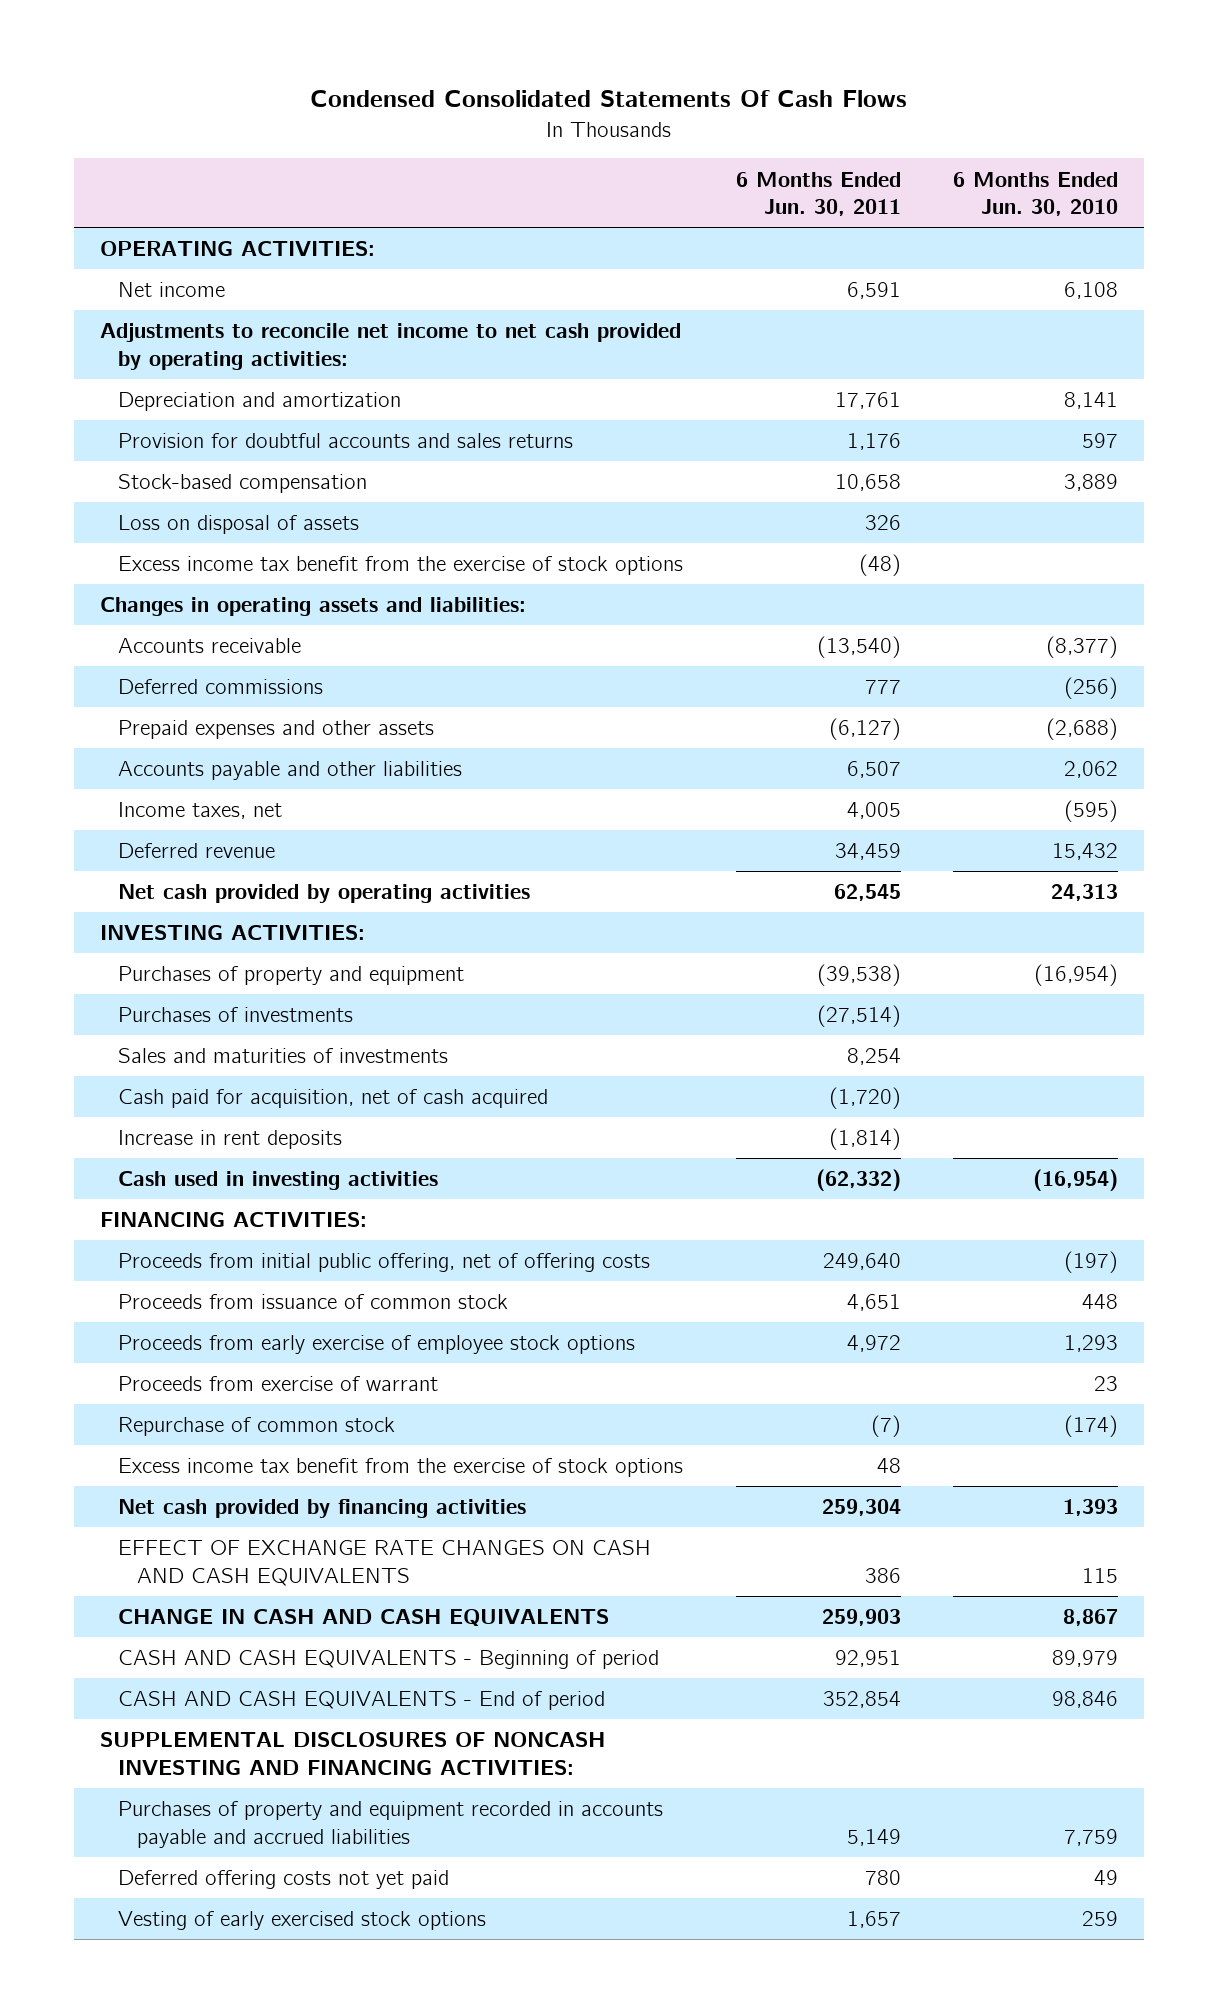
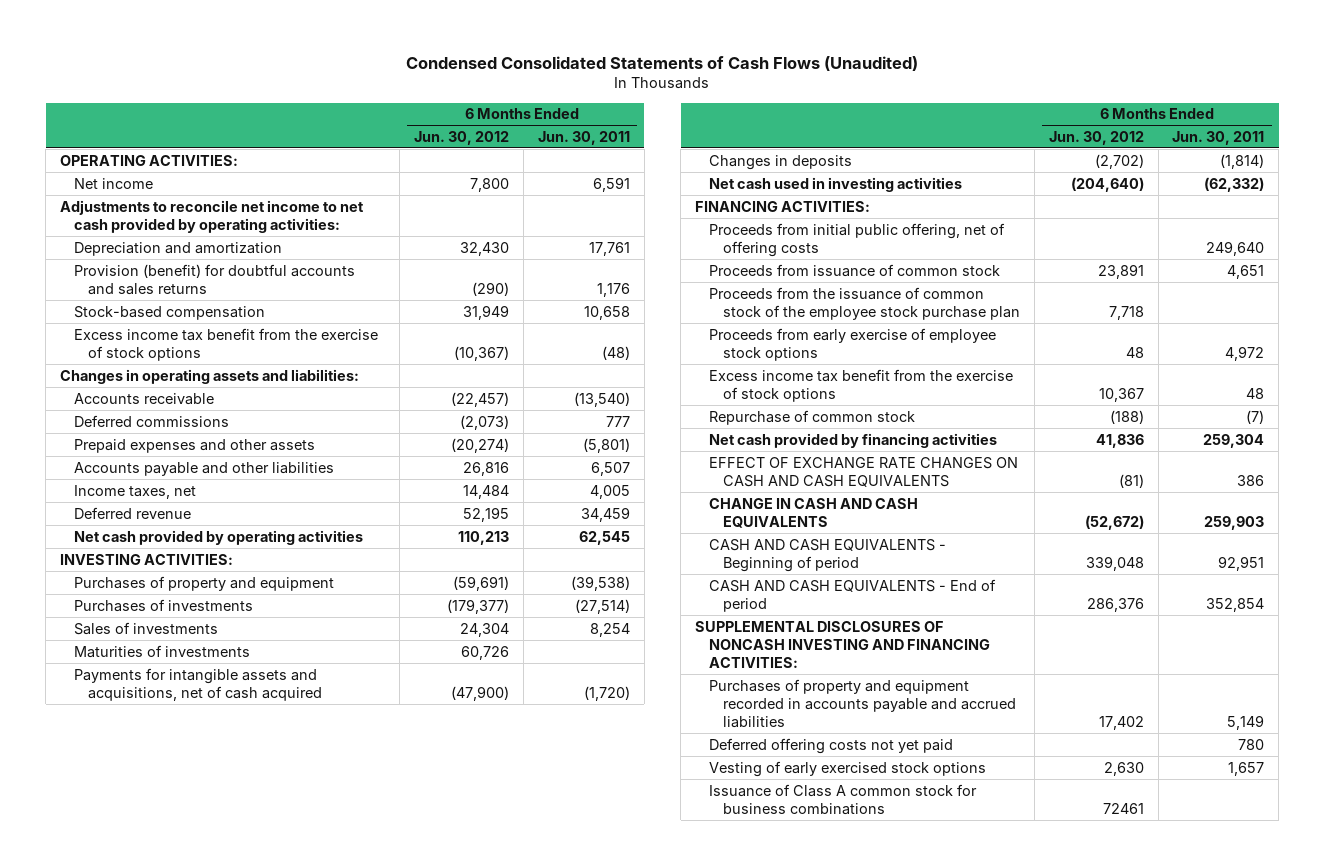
- Condensed Consolidated Statements Of Cash Flows
+ Condensed Consolidated Statements of Cash Flows (Unaudited)
- | 6 Months Ended Jun. 30, 2011 | 6 Months Ended Jun. 30, 2010
+ | 6 Months Ended Jun. 30, 2012 | 6 Months Ended Jun. 30, 2011
- Provision for doubtful accounts and sales returns | 1,176 | 597
+ Provision (benefit) for doubtful accounts and sales returns | (290) | 1,176
- Loss on disposal of assets | 326 |
- Prepaid expenses and other assets | (6,127) | (2,688)
+ Prepaid expenses and other assets | (20,274) | (5,801)
- Sales and maturities of investments | 8,254 |
- Cash paid for acquisition, net of cash acquired | (1,720) |
- Increase in rent deposits | (1,814) |
- Cash used in investing activities | (62,332) | (16,954)
+ Sales of investments | 24,304 | 8,254
+ Maturities of investments | 60,726 |
+ Payments for intangible assets and acquisitions, net of cash acquired | (47,900) | (1,720)
+ Changes in deposits | (2,702) | (1,814)
+ Net cash used in investing activities | (204,640) | (62,332)
+ Proceeds from the issuance of common stock of the employee stock purchase plan | 7,718 |
- Proceeds from exercise of warrant | | 23
moved down: Repurchase of common stock | (188) | (7)
+ Issuance of Class A common stock for business combinations | 72461 |

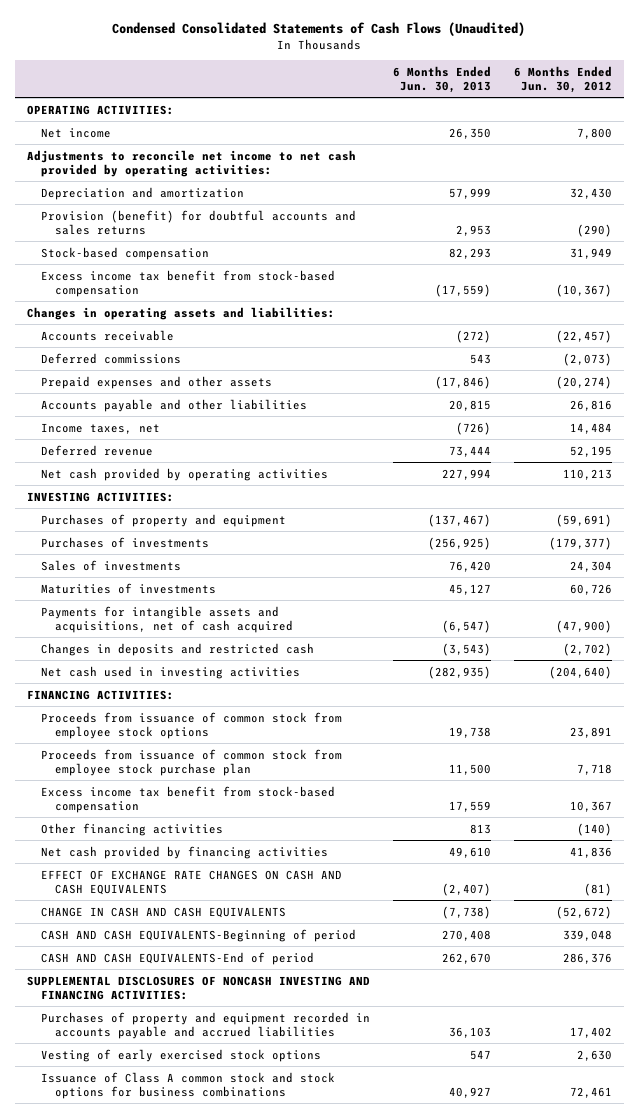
- | 6 Months Ended Jun. 30, 2012 | 6 Months Ended Jun. 30, 2011
+ | 6 Months Ended Jun. 30, 2013 | 6 Months Ended Jun. 30, 2012
- Excess income tax benefit from the exercise of stock options | (10,367) | (48)
+ Excess income tax benefit from stock-based compensation | (17,559) | (10,367)
- Changes in deposits | (2,702) | (1,814)
+ Changes in deposits and restricted cash | (3,543) | (2,702)
- Proceeds from initial public offering, net of offering costs | | 249,640
- Proceeds from issuance of common stock | 23,891 | 4,651
- Proceeds from the issuance of common stock of the employee stock purchase plan | 7,718 |
- Proceeds from early exercise of employee stock options | 48 | 4,972
- Excess income tax benefit from the exercise of stock options | 10,367 | 48
- Repurchase of common stock | (188) | (7)
+ Proceeds from issuance of common stock from employee stock options | 19,738 | 23,891
+ Proceeds from issuance of common stock from employee stock purchase plan | 11,500 | 7,718
+ Excess income tax benefit from stock-based compensation | 17,559 | 10,367
+ Other financing activities | 813 | (140)
- CASH AND CASH EQUIVALENTS - Beginning of period | 339,048 | 92,951
- CASH AND CASH EQUIVALENTS - End of period | 286,376 | 352,854
+ CASH AND CASH EQUIVALENTS-Beginning of period | 270,408 | 339,048
+ CASH AND CASH EQUIVALENTS-End of period | 262,670 | 286,376
- Deferred offering costs not yet paid | | 780
- Issuance of Class A common stock for business combinations | 72461 |
+ Issuance of Class A common stock and stock options for business combinations | 40,927 | 72,461

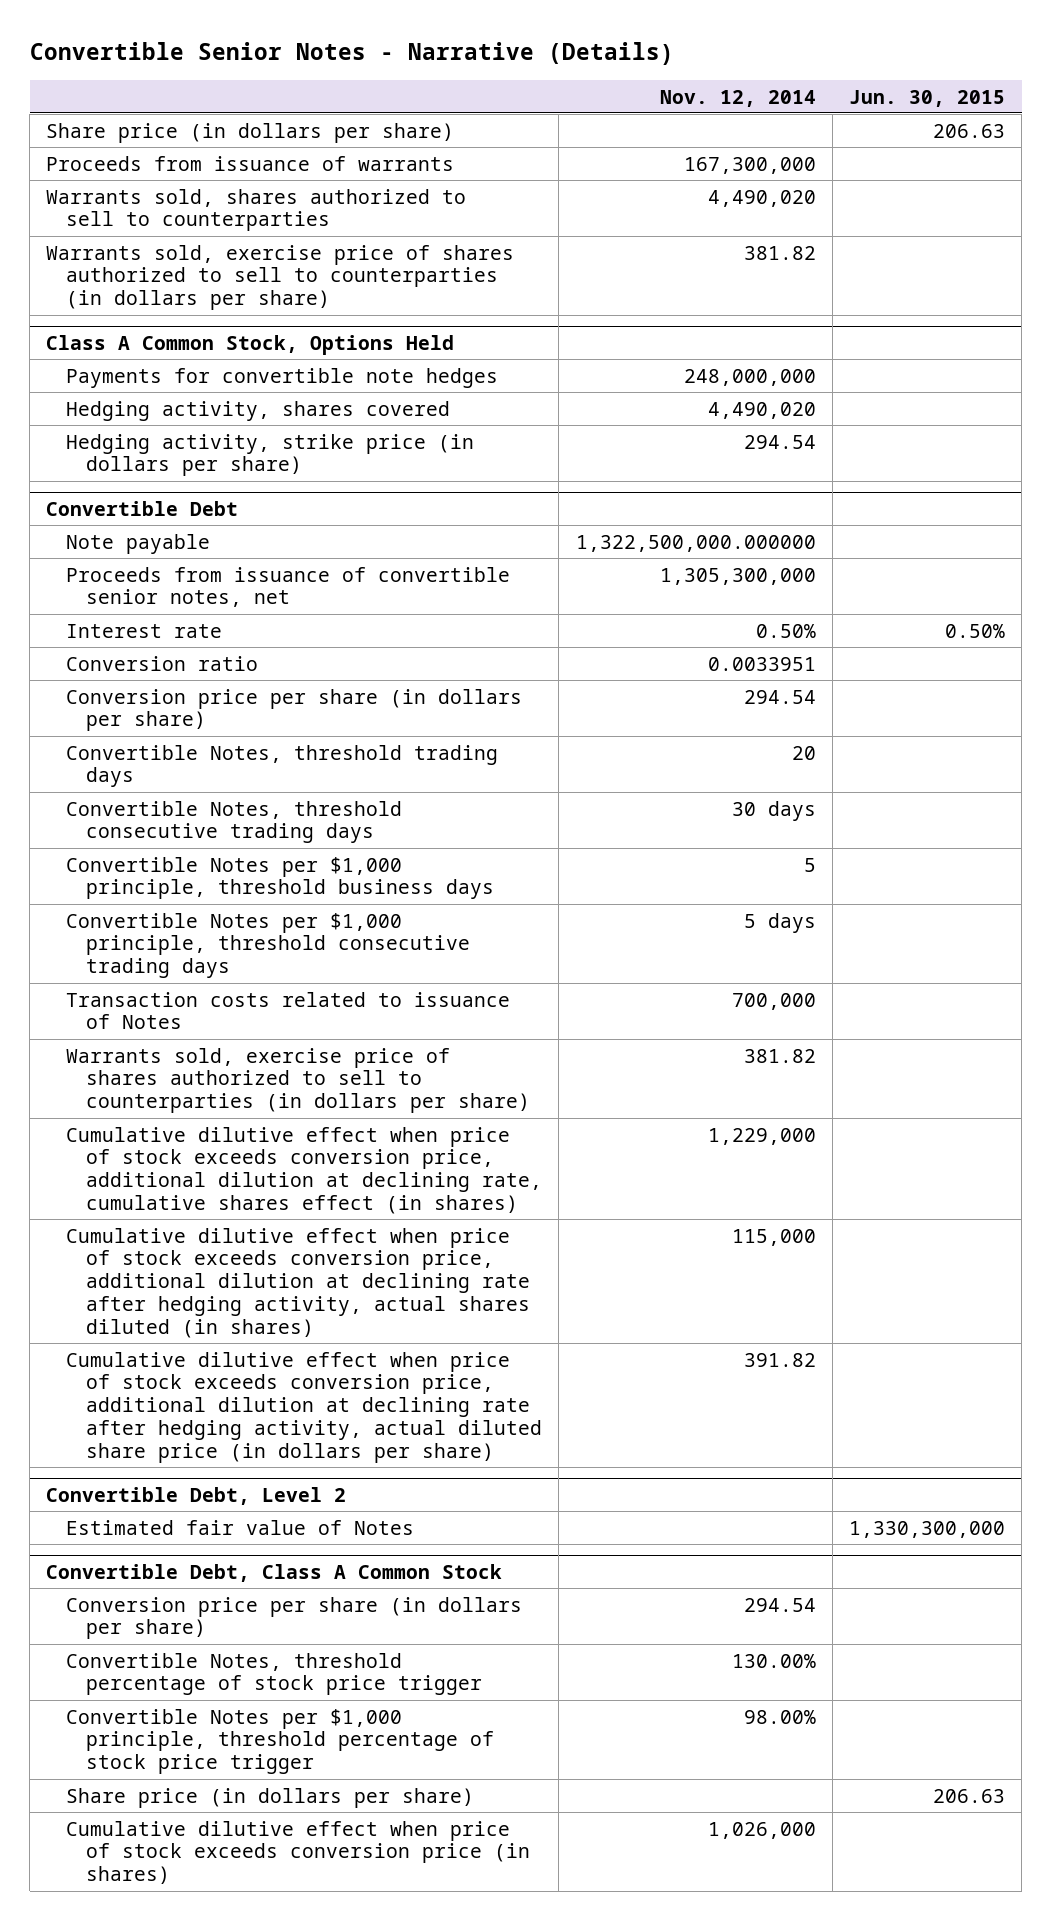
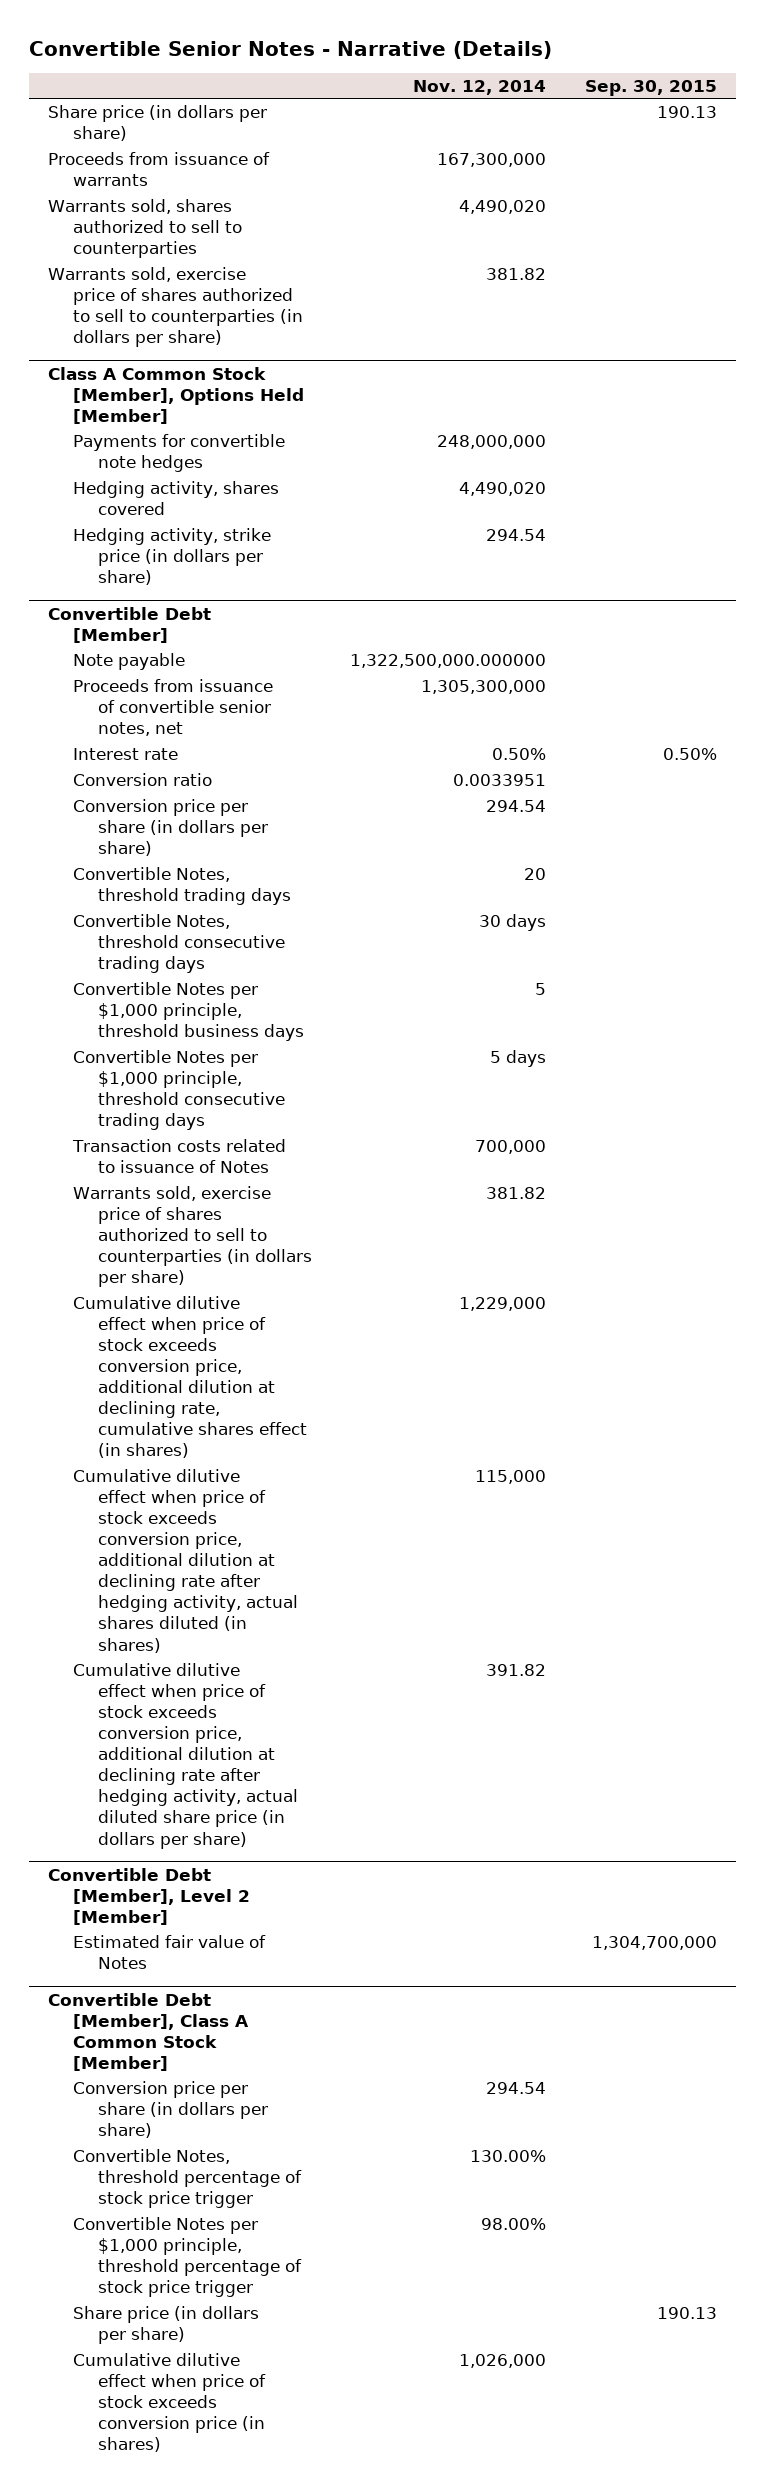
- | Nov. 12, 2014 | Jun. 30, 2015
+ | Nov. 12, 2014 | Sep. 30, 2015
- Class A Common Stock, Options Held
+ Class A Common Stock [Member], Options Held [Member]
- Convertible Debt
+ Convertible Debt [Member]
- Convertible Debt, Level 2
+ Convertible Debt [Member], Level 2 [Member]
- Convertible Debt, Class A Common Stock
+ Convertible Debt [Member], Class A Common Stock [Member]

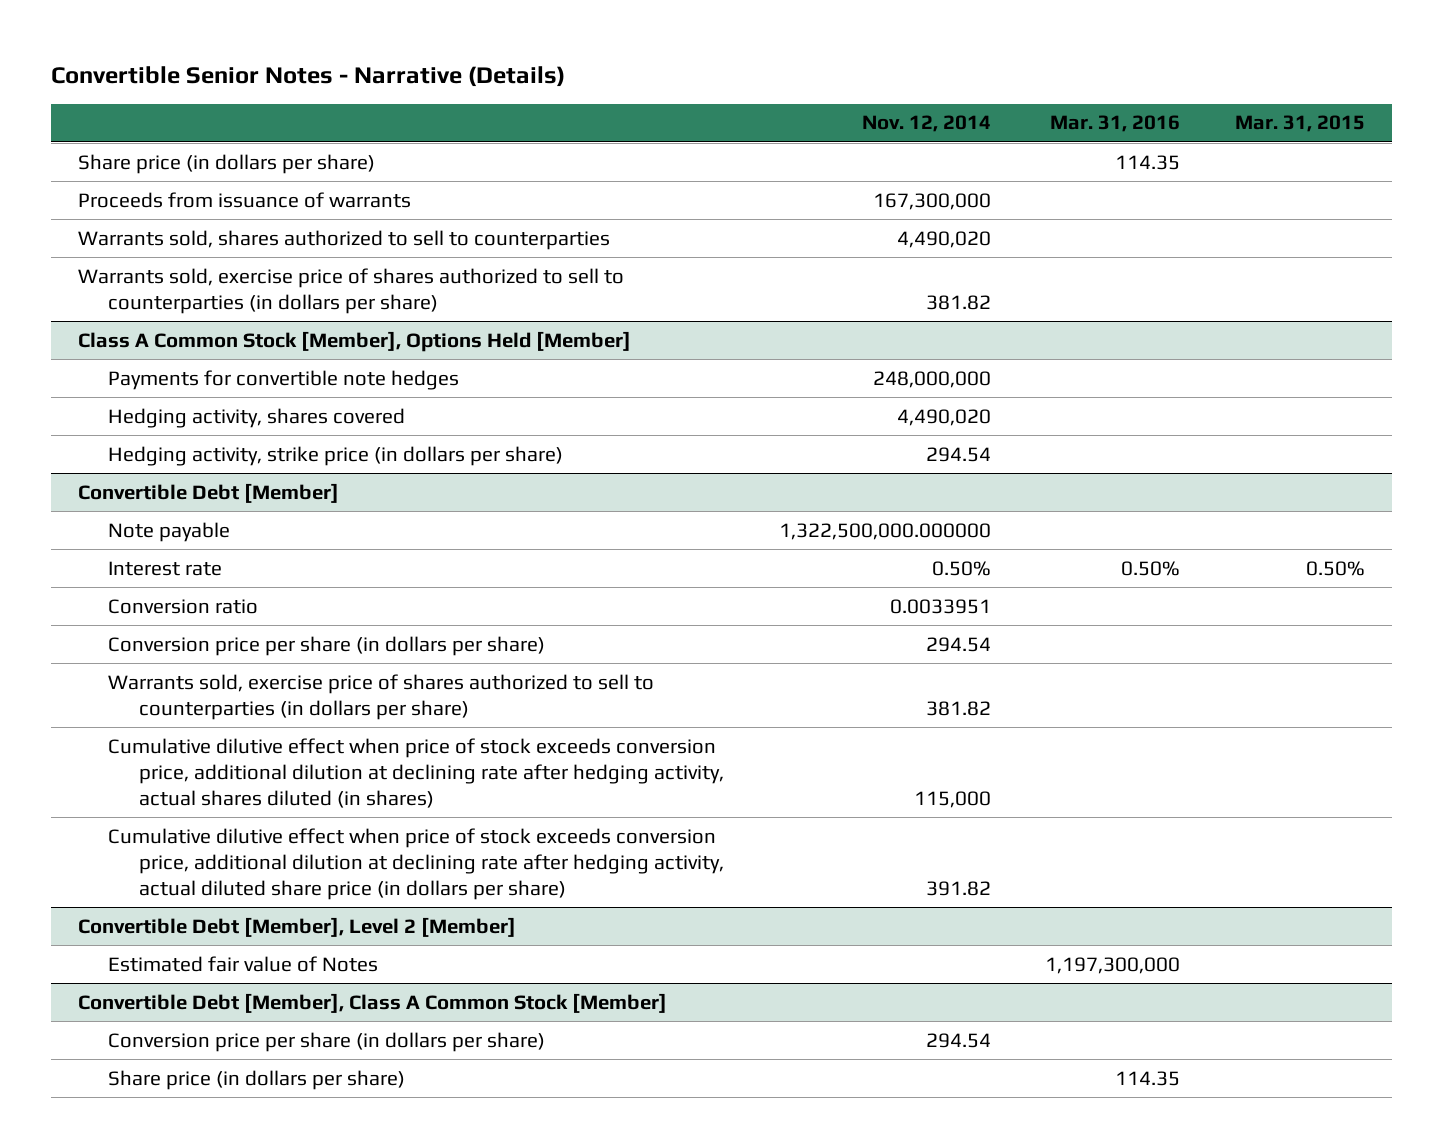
- | Nov. 12, 2014 | Sep. 30, 2015
+ | Nov. 12, 2014 | Mar. 31, 2016 | Mar. 31, 2015
@ Convertible Debt [Member]
- Proceeds from issuance of convertible senior notes, net | 1,305,300,000 |
- Convertible Notes, threshold trading days | 20 |
- Convertible Notes, threshold consecutive trading days | 30 days |
- Convertible Notes per $1,000 principle, threshold business days | 5 |
- Convertible Notes per $1,000 principle, threshold consecutive trading days | 5 days |
- Transaction costs related to issuance of Notes | 700,000 |
- Cumulative dilutive effect when price of stock exceeds conversion price, additional dilution at declining rate, cumulative shares effect (in shares) | 1,229,000 |
@ Convertible Debt [Member], Class A Common Stock [Member]
- Convertible Notes, threshold percentage of stock price trigger | 130.00% |
- Convertible Notes per $1,000 principle, threshold percentage of stock price trigger | 98.00% |
- Cumulative dilutive effect when price of stock exceeds conversion price (in shares) | 1,026,000 |

